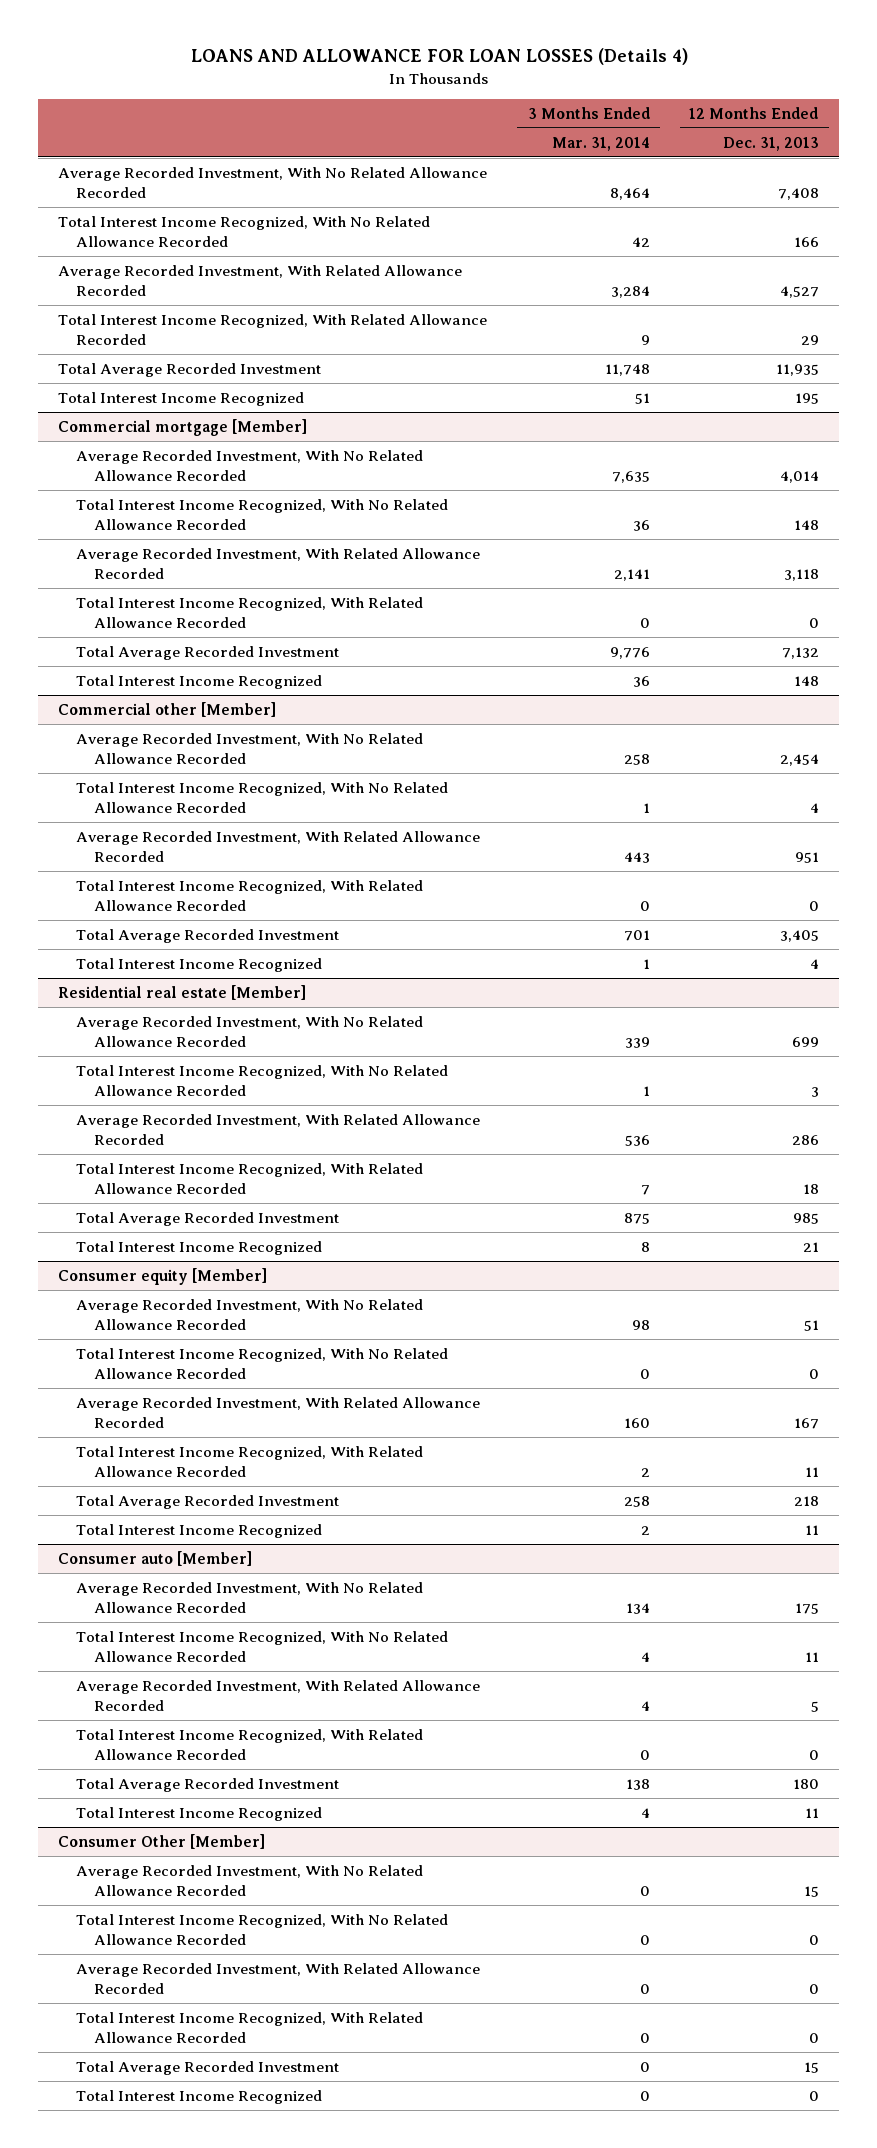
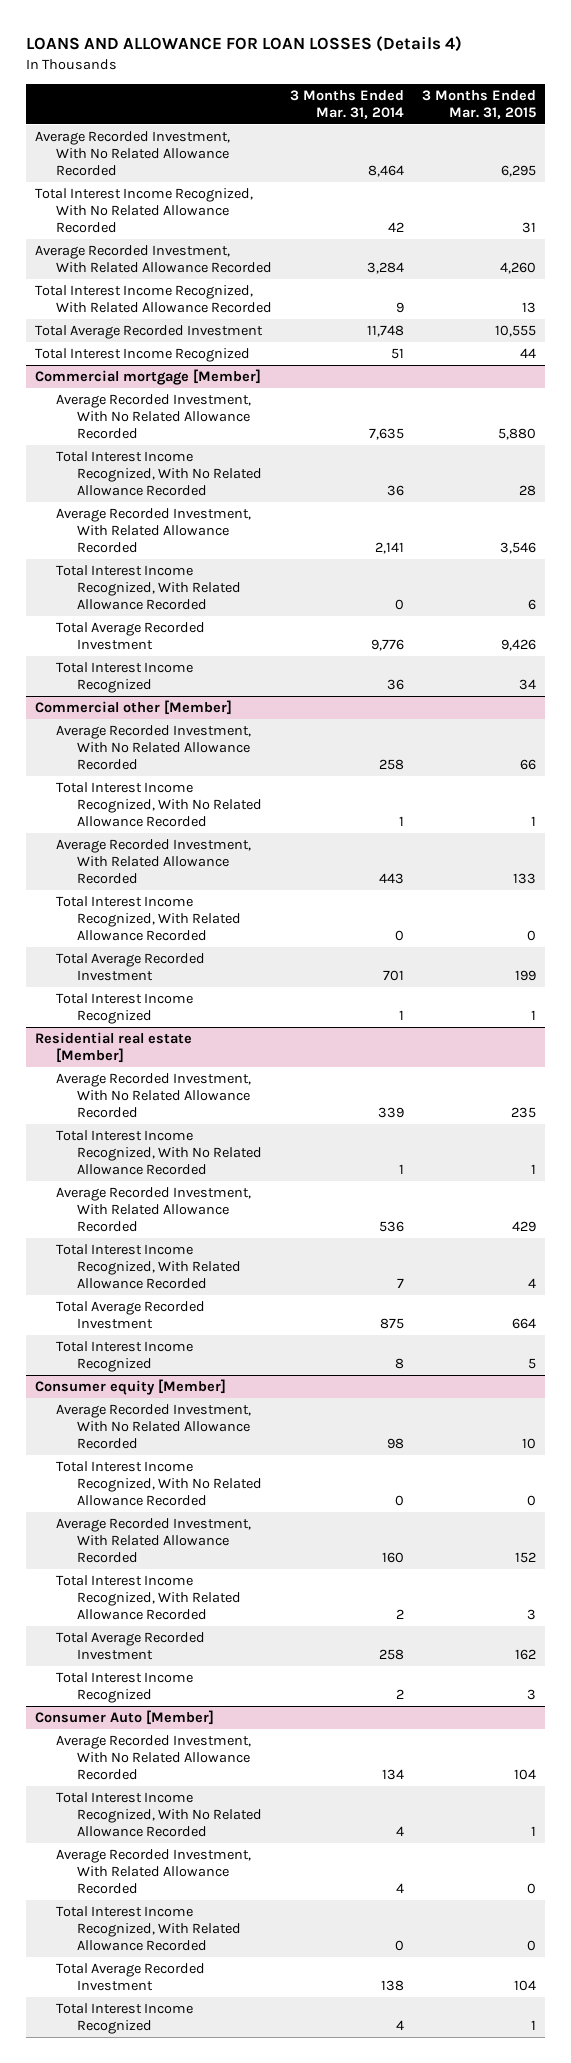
- | 3 Months Ended Mar. 31, 2014 | 12 Months Ended Dec. 31, 2013
+ | 3 Months Ended Mar. 31, 2014 | 3 Months Ended Mar. 31, 2015
- Consumer auto [Member]
+ Consumer Auto [Member]
- Consumer Other [Member]
- Average Recorded Investment, With No Related Allowance Recorded | 0 | 15
- Total Interest Income Recognized, With No Related Allowance Recorded | 0 | 0
- Average Recorded Investment, With Related Allowance Recorded | 0 | 0
- Total Interest Income Recognized, With Related Allowance Recorded | 0 | 0
- Total Average Recorded Investment | 0 | 15
- Total Interest Income Recognized | 0 | 0

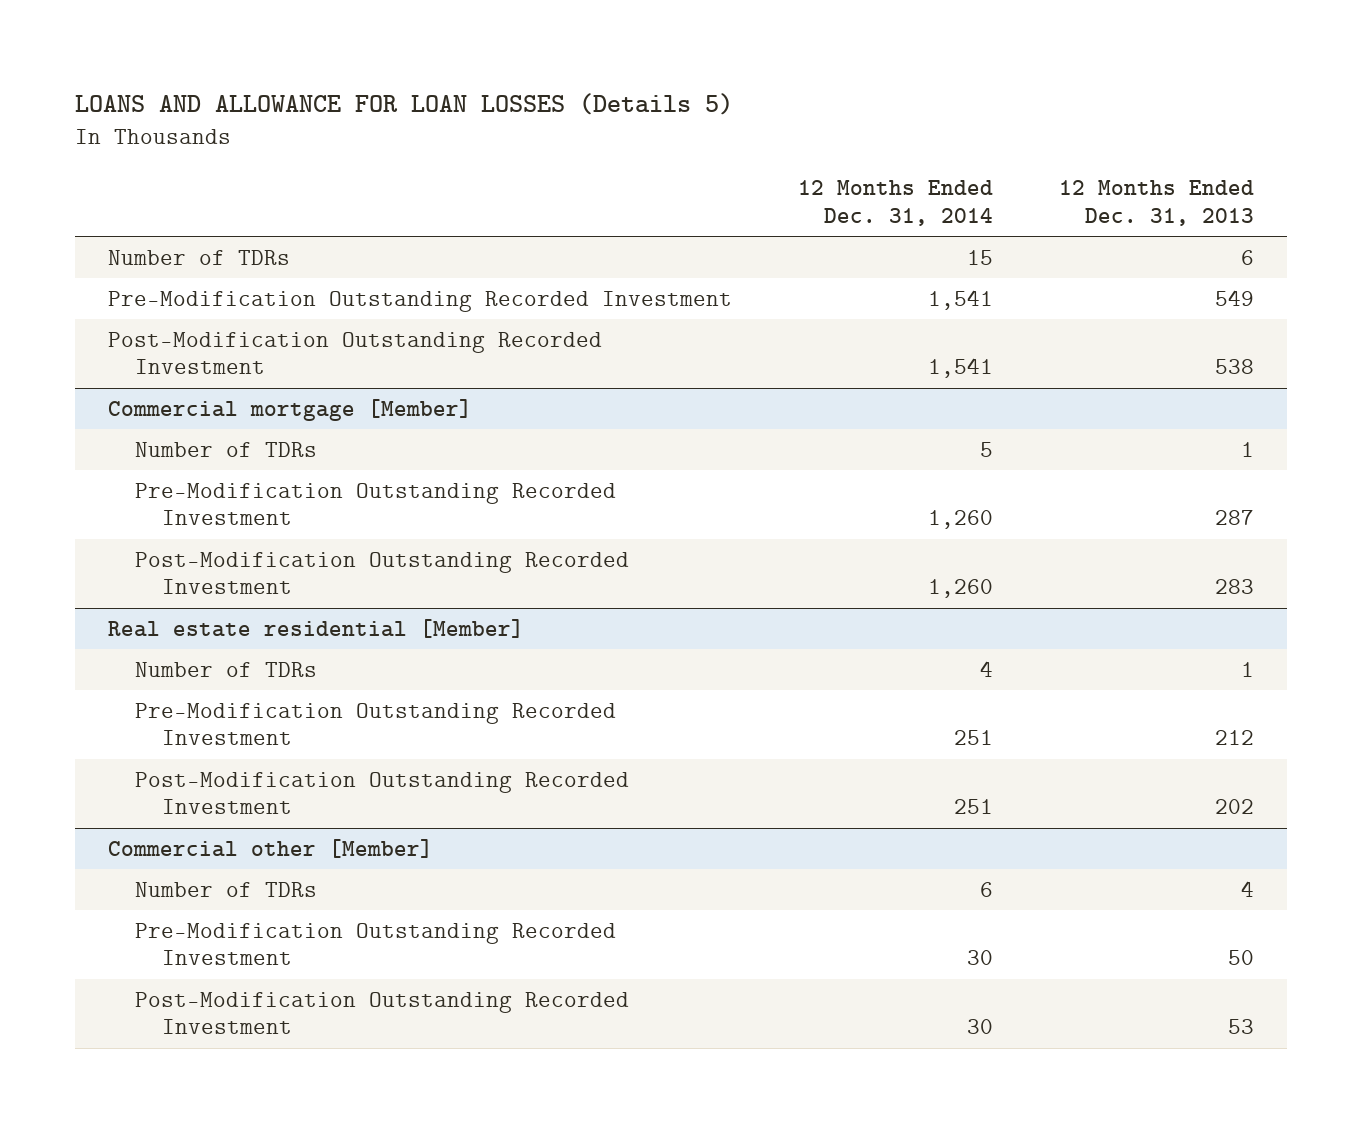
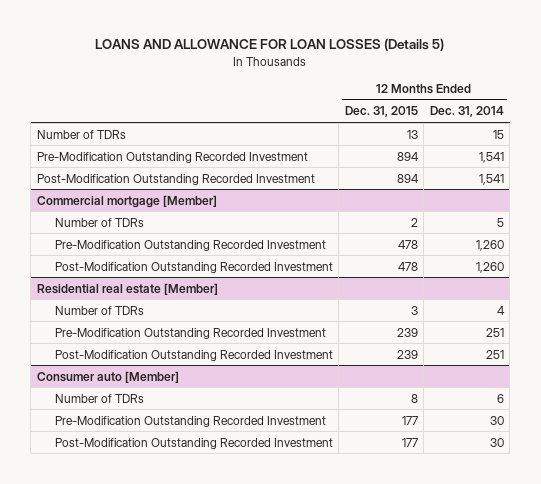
- | 12 Months Ended Dec. 31, 2014 | 12 Months Ended Dec. 31, 2013
+ | 12 Months Ended Dec. 31, 2015 | 12 Months Ended Dec. 31, 2014
- Real estate residential [Member]
+ Residential real estate [Member]
- Commercial other [Member]
+ Consumer auto [Member]

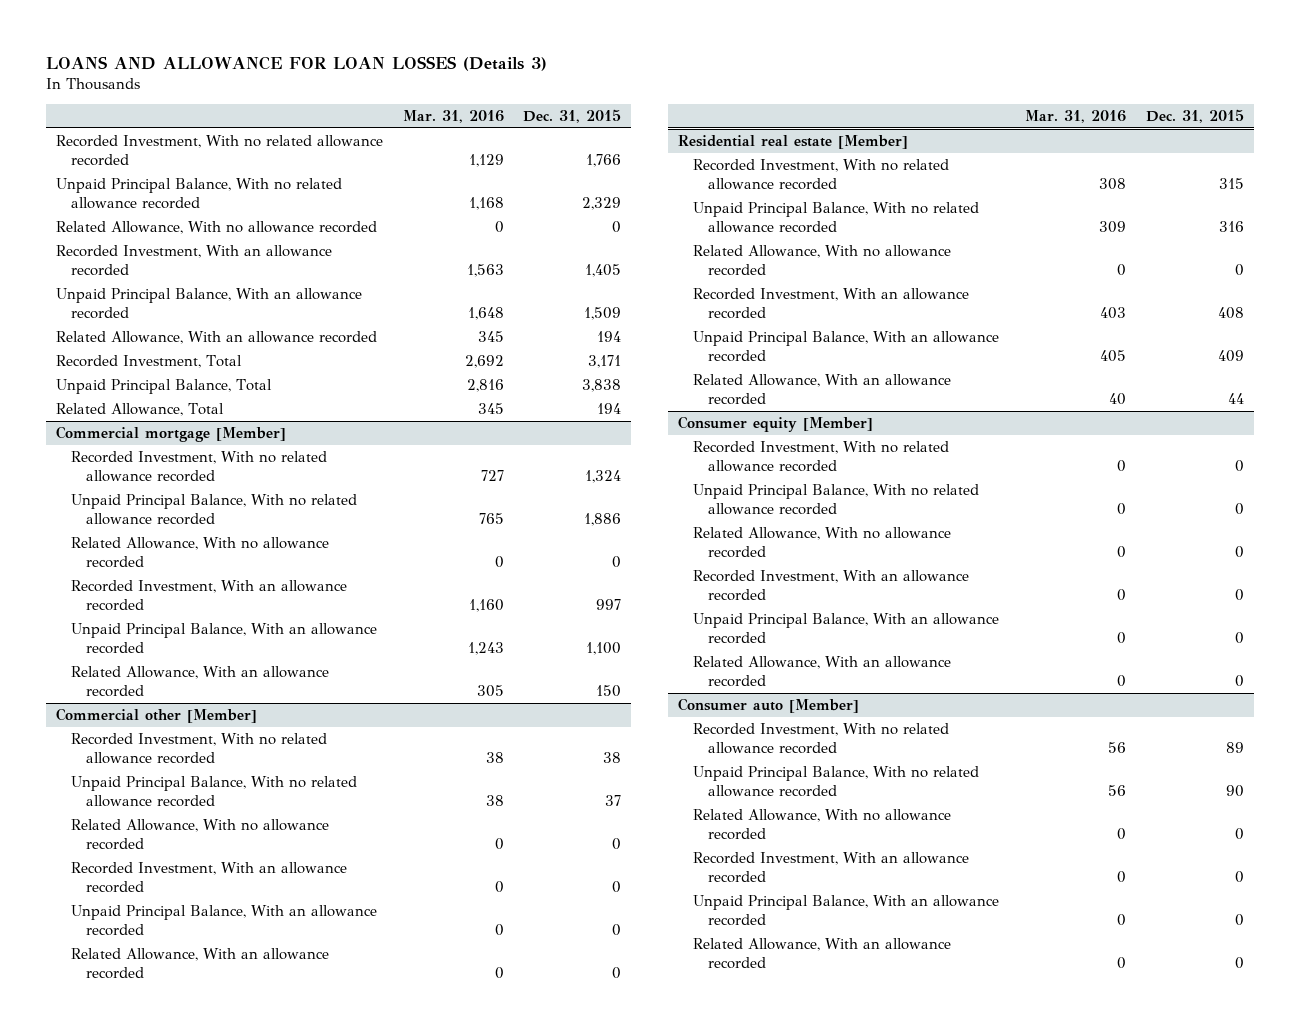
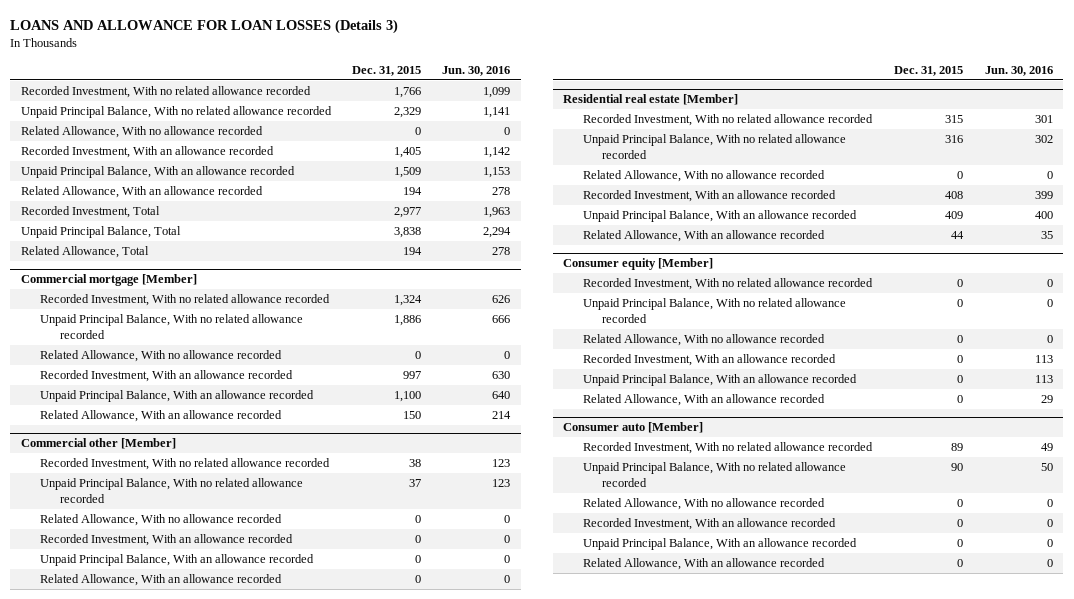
- | Mar. 31, 2016 | Dec. 31, 2015
+ | Dec. 31, 2015 | Jun. 30, 2016
- Recorded Investment, Total | 2,692 | 3,171
+ Recorded Investment, Total | 2,977 | 1,963

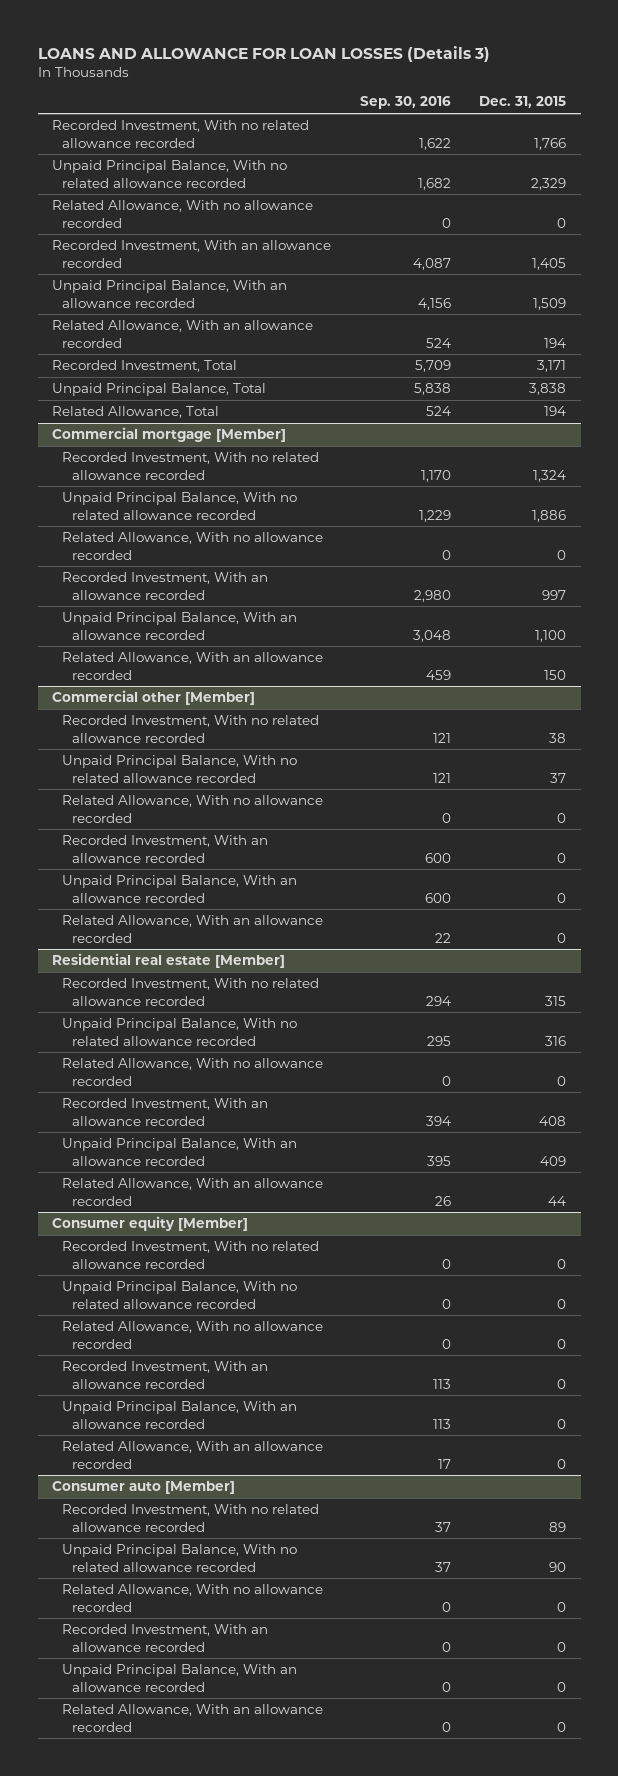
- | Dec. 31, 2015 | Jun. 30, 2016
+ | Sep. 30, 2016 | Dec. 31, 2015
- Recorded Investment, Total | 2,977 | 1,963
+ Recorded Investment, Total | 5,709 | 3,171

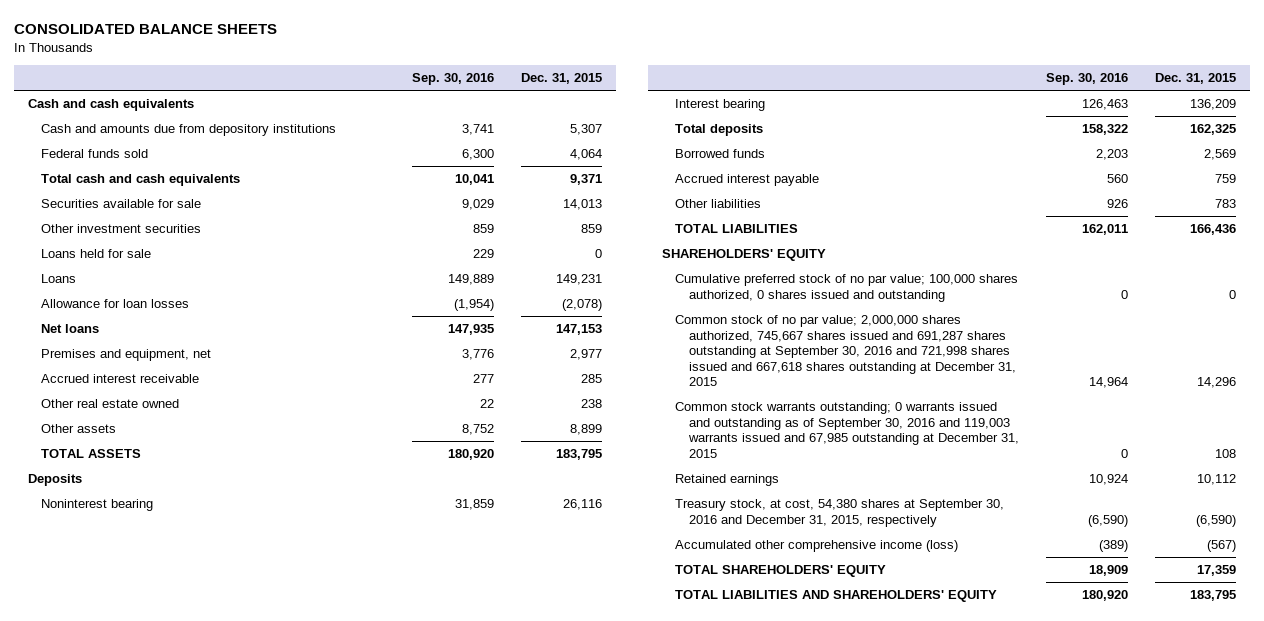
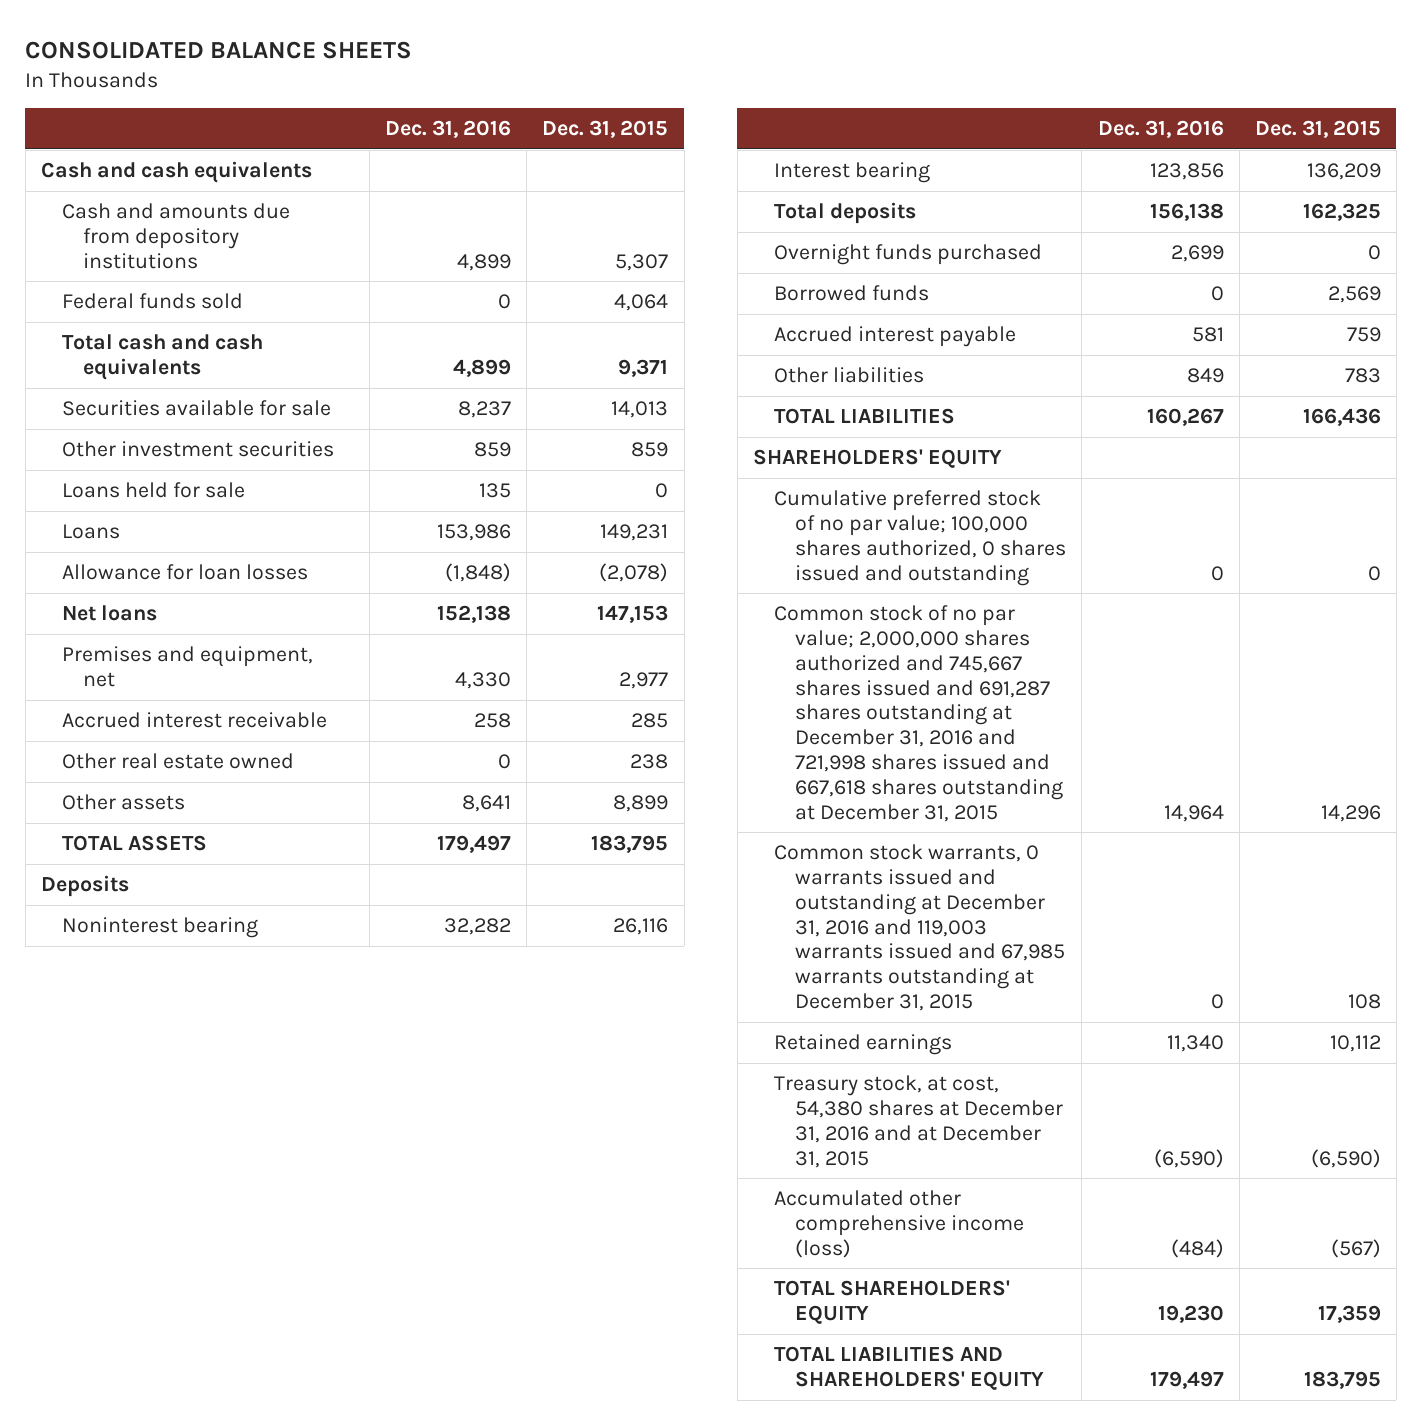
- | Sep. 30, 2016 | Dec. 31, 2015
+ | Dec. 31, 2016 | Dec. 31, 2015
+ Overnight funds purchased | 2,699 | 0
- Common stock of no par value; 2,000,000 shares authorized, 745,667 shares issued and 691,287 shares outstanding at September 30, 2016 and 721,998 shares issued and 667,618 shares outstanding at December 31, 2015 | 14,964 | 14,296
- Common stock warrants outstanding; 0 warrants issued and outstanding as of September 30, 2016 and 119,003 warrants issued and 67,985 outstanding at December 31, 2015 | 0 | 108
+ Common stock of no par value; 2,000,000 shares authorized and 745,667 shares issued and 691,287 shares outstanding at December 31, 2016 and 721,998 shares issued and 667,618 shares outstanding at December 31, 2015 | 14,964 | 14,296
+ Common stock warrants, 0 warrants issued and outstanding at December 31, 2016 and 119,003 warrants issued and 67,985 warrants outstanding at December 31, 2015 | 0 | 108
- Treasury stock, at cost, 54,380 shares at September 30, 2016 and December 31, 2015, respectively | (6,590) | (6,590)
+ Treasury stock, at cost, 54,380 shares at December 31, 2016 and at December 31, 2015 | (6,590) | (6,590)

